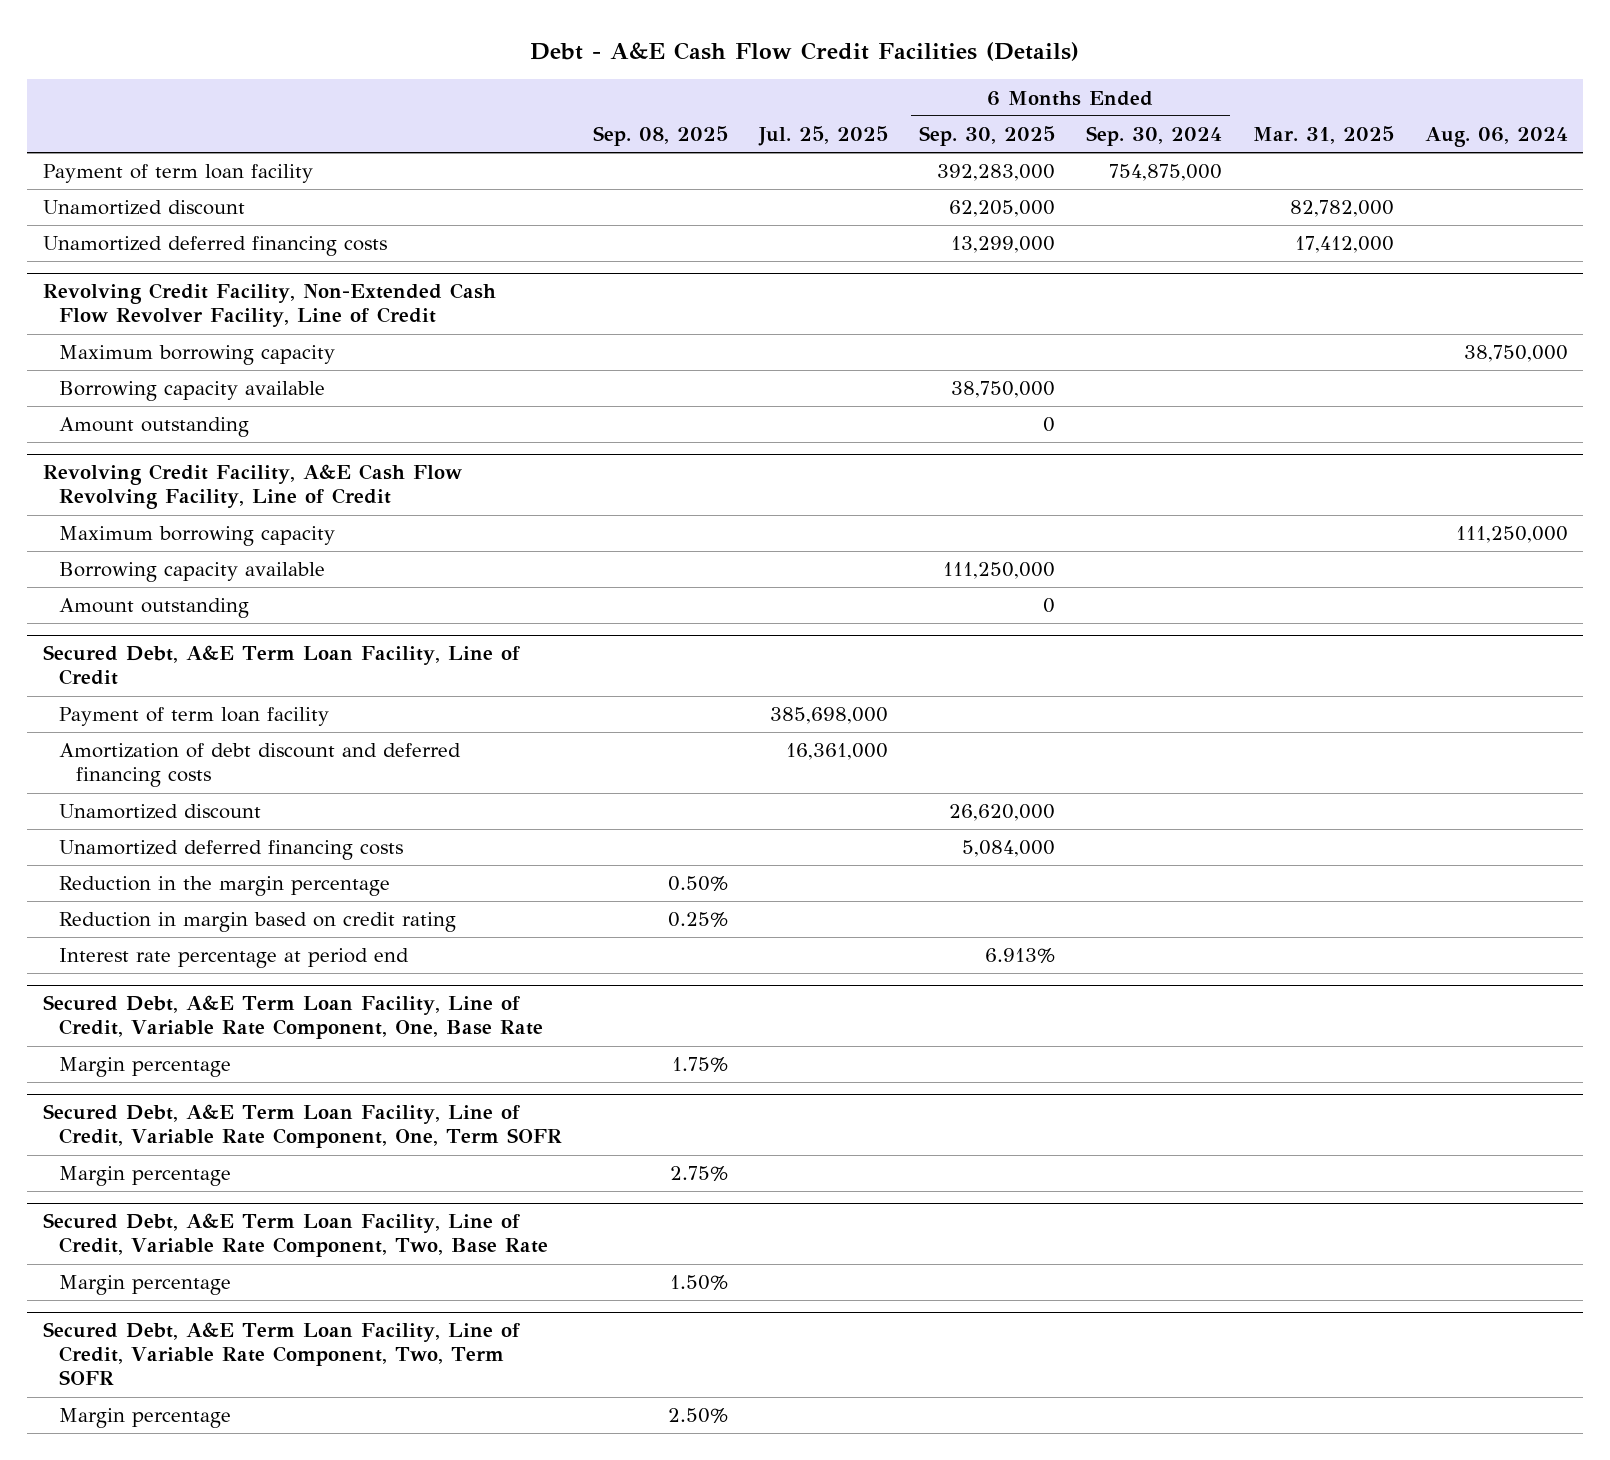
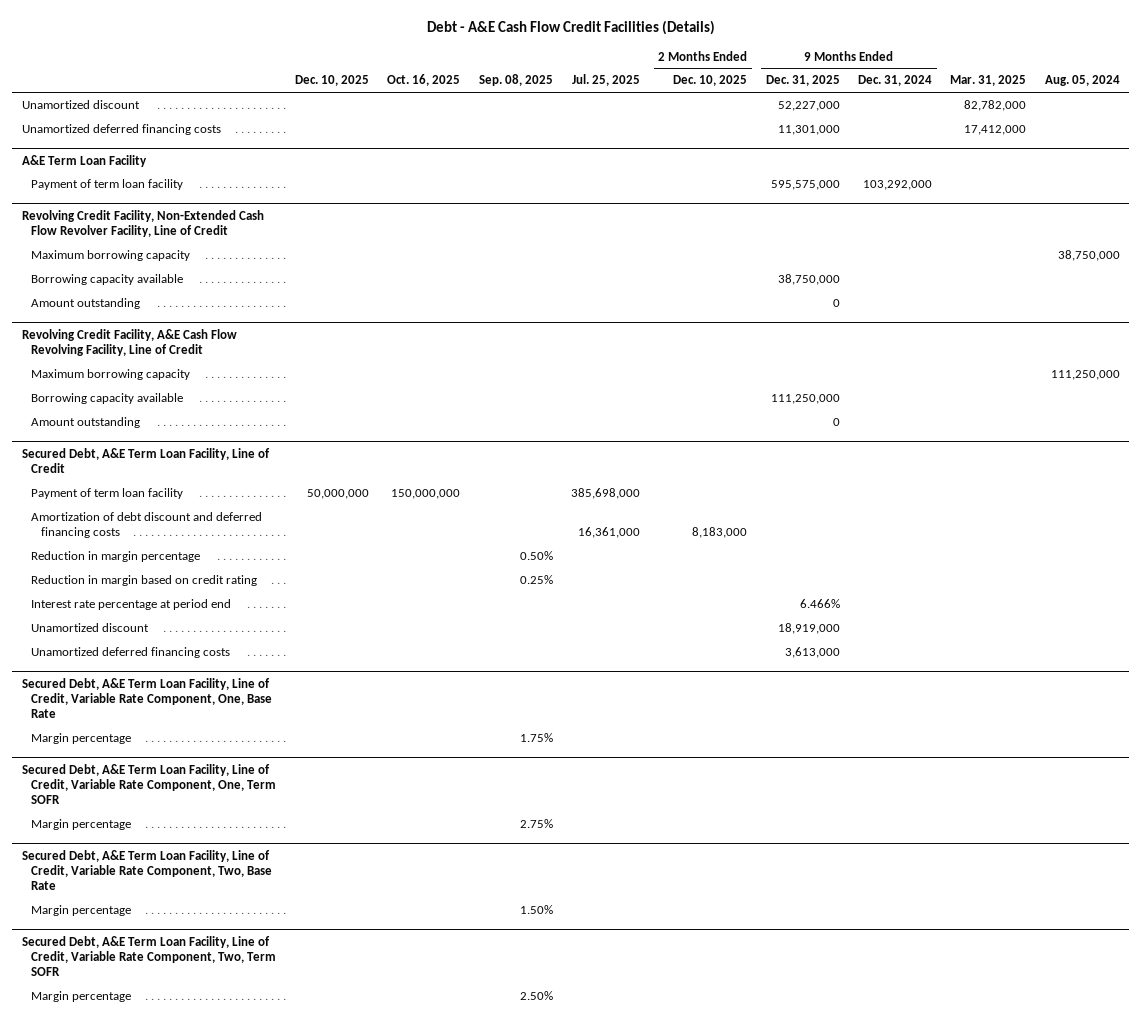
- | Sep. 08, 2025 | Jul. 25, 2025 | 6 Months Ended Sep. 30, 2025 | 6 Months Ended Sep. 30, 2024 | Mar. 31, 2025 | Aug. 06, 2024
+ | Dec. 10, 2025 | Oct. 16, 2025 | Sep. 08, 2025 | Jul. 25, 2025 | 2 Months Ended Dec. 10, 2025 | 9 Months Ended Dec. 31, 2025 | 9 Months Ended Dec. 31, 2024 | Mar. 31, 2025 | Aug. 05, 2024
- Payment of term loan facility | | | 392,283,000 | 754,875,000 | |
+ A&E Term Loan Facility
+ Payment of term loan facility | | | | | | 595,575,000 | 103,292,000 | |
@ Secured Debt, A&E Term Loan Facility, Line of Credit
- Reduction in the margin percentage | 0.50% | | | | |
+ Reduction in margin percentage | | | 0.50% | | | | | |
moved down: Unamortized discount | | | | | | 18,919,000 | | |
moved down: Unamortized deferred financing costs | | | | | | 3,613,000 | | |

